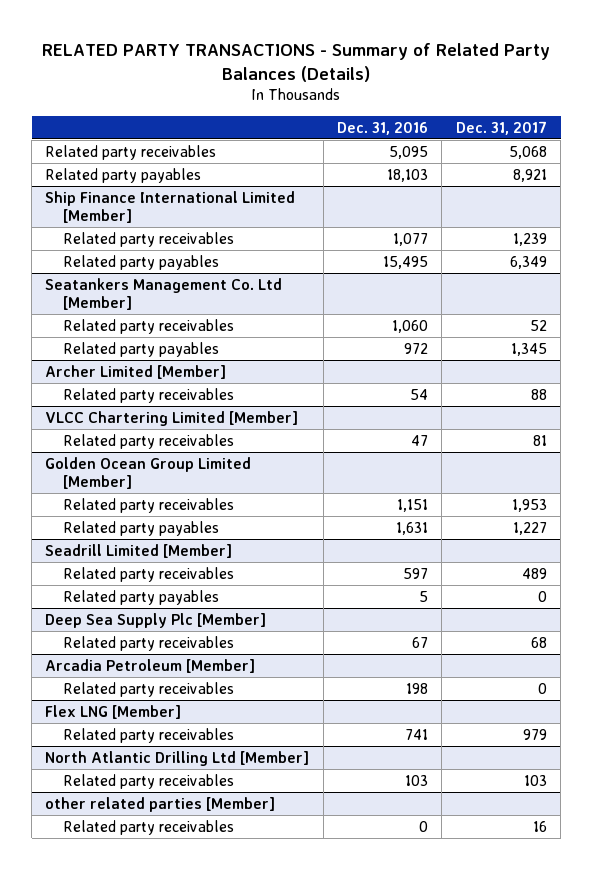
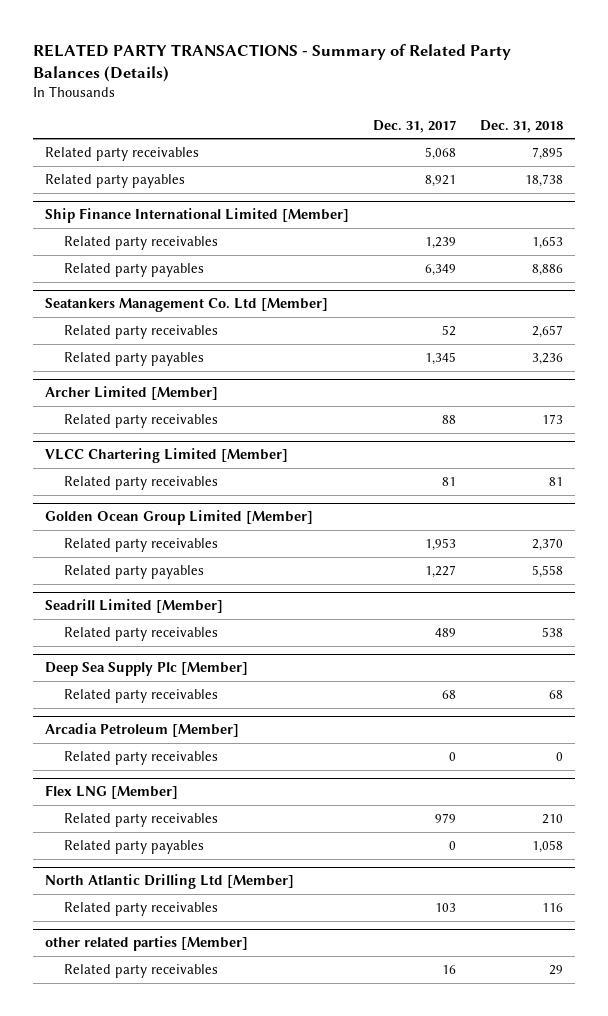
- | Dec. 31, 2016 | Dec. 31, 2017
+ | Dec. 31, 2017 | Dec. 31, 2018
@ Seadrill Limited [Member]
- Related party payables | 5 | 0
@ Flex LNG [Member]
+ Related party payables | 0 | 1,058

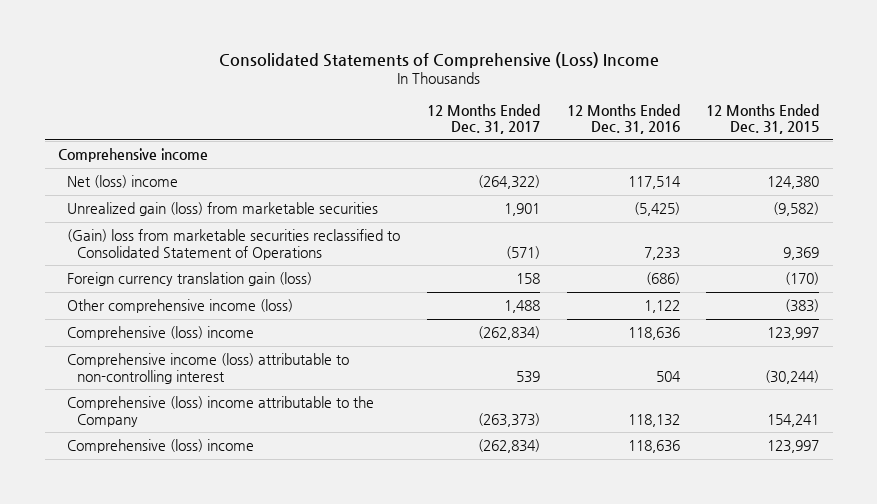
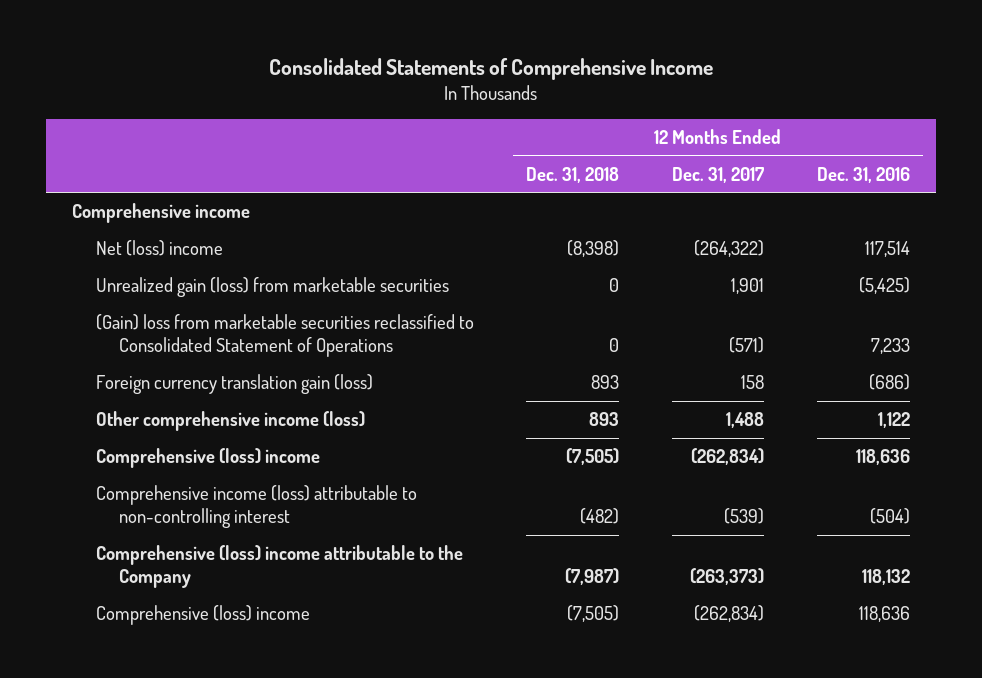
- Consolidated Statements of Comprehensive (Loss) Income
+ Consolidated Statements of Comprehensive Income
- | 12 Months Ended Dec. 31, 2017 | 12 Months Ended Dec. 31, 2016 | 12 Months Ended Dec. 31, 2015
+ | 12 Months Ended Dec. 31, 2018 | 12 Months Ended Dec. 31, 2017 | 12 Months Ended Dec. 31, 2016
- Comprehensive income (loss) attributable to non-controlling interest | 539 | 504 | (30,244)
+ Comprehensive income (loss) attributable to non-controlling interest | (482) | (539) | (504)

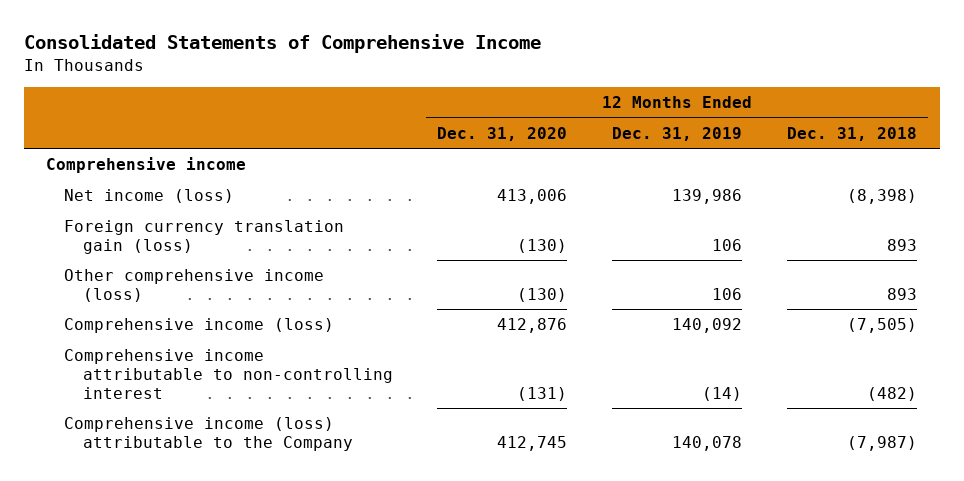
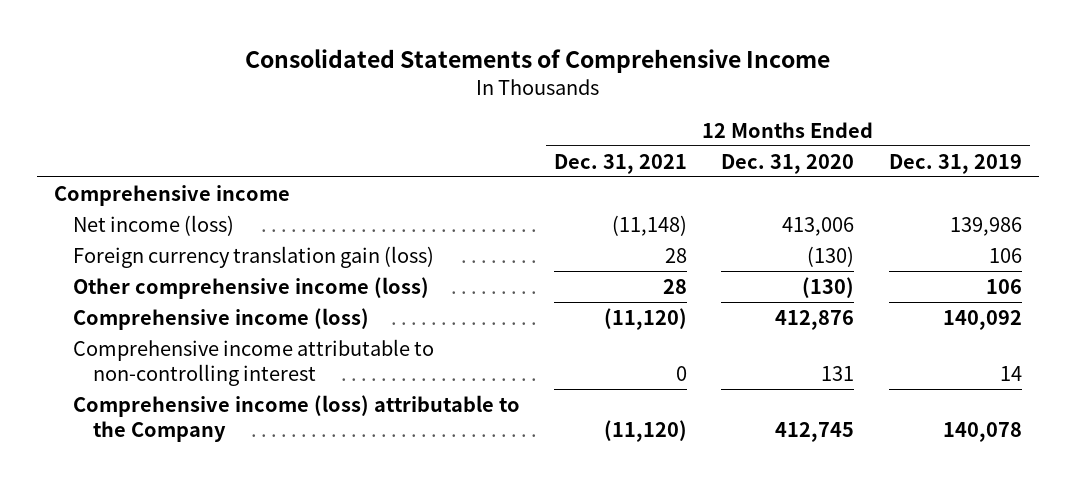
- | 12 Months Ended Dec. 31, 2020 | 12 Months Ended Dec. 31, 2019 | 12 Months Ended Dec. 31, 2018
+ | 12 Months Ended Dec. 31, 2021 | 12 Months Ended Dec. 31, 2020 | 12 Months Ended Dec. 31, 2019
- Comprehensive income attributable to non-controlling interest | (131) | (14) | (482)
+ Comprehensive income attributable to non-controlling interest | 0 | 131 | 14

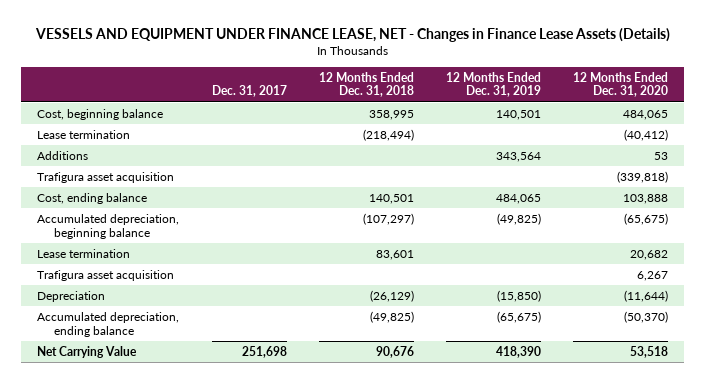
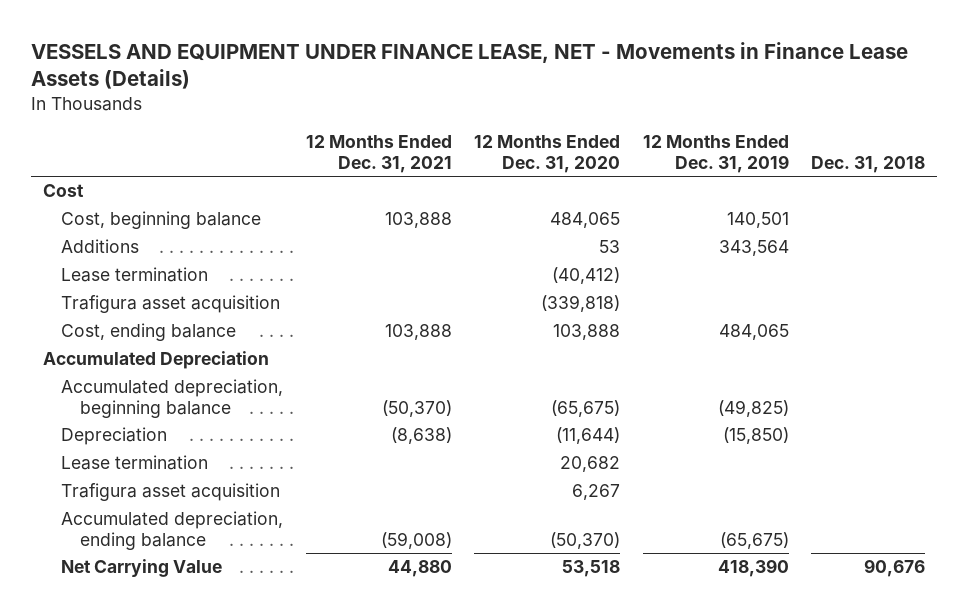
- VESSELS AND EQUIPMENT UNDER FINANCE LEASE, NET - Changes in Finance Lease Assets (Details)
+ VESSELS AND EQUIPMENT UNDER FINANCE LEASE, NET - Movements in Finance Lease Assets (Details)
- | Dec. 31, 2017 | 12 Months Ended Dec. 31, 2018 | 12 Months Ended Dec. 31, 2019 | 12 Months Ended Dec. 31, 2020
+ | 12 Months Ended Dec. 31, 2021 | 12 Months Ended Dec. 31, 2020 | 12 Months Ended Dec. 31, 2019 | Dec. 31, 2018
+ Cost
moved down: Lease termination | | (40,412) | |
+ Accumulated Depreciation
moved up: Depreciation | (8,638) | (11,644) | (15,850) |

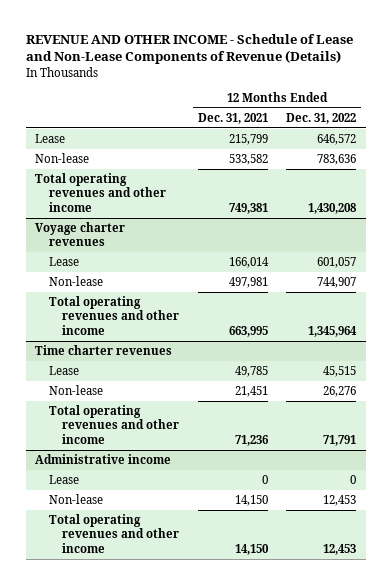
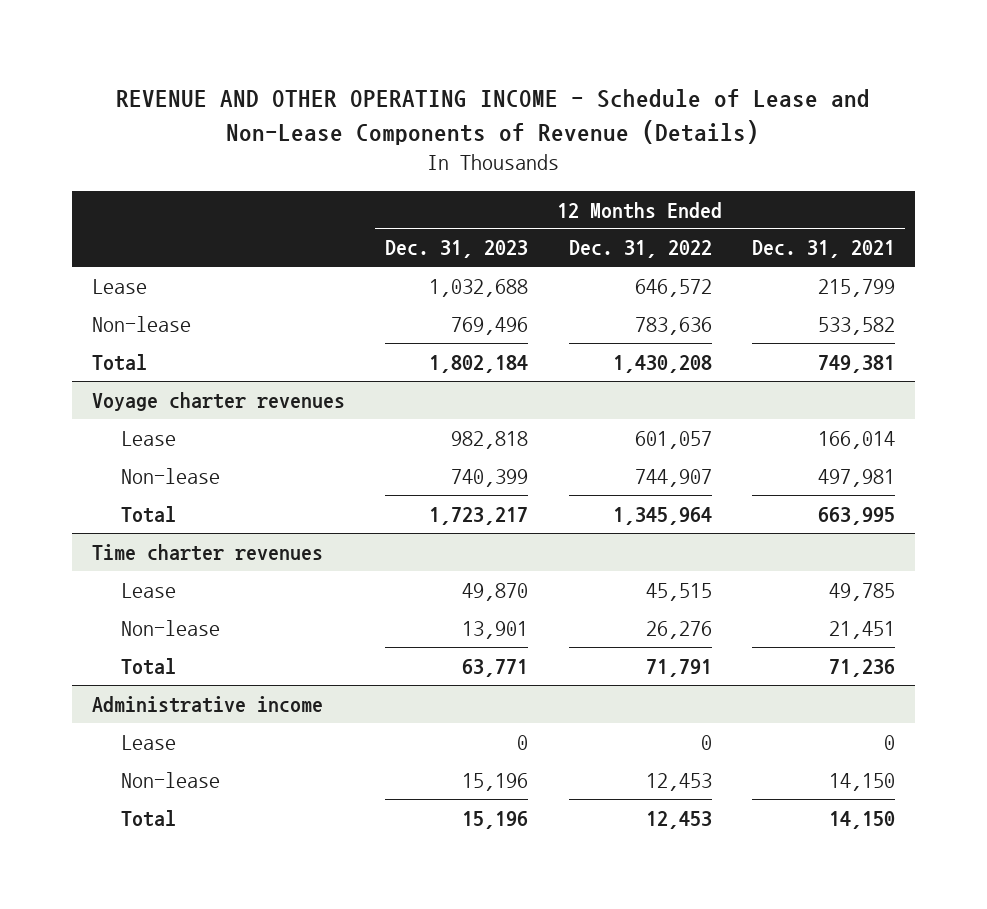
- REVENUE AND OTHER INCOME - Schedule of Lease and Non-Lease Components of Revenue (Details)
+ REVENUE AND OTHER OPERATING INCOME - Schedule of Lease and Non-Lease Components of Revenue (Details)
- | 12 Months Ended Dec. 31, 2021 | 12 Months Ended Dec. 31, 2022
+ | 12 Months Ended Dec. 31, 2023 | 12 Months Ended Dec. 31, 2022 | 12 Months Ended Dec. 31, 2021
- Total operating revenues and other income | 749,381 | 1,430,208
+ Total | 1,802,184 | 1,430,208 | 749,381
@ Voyage charter revenues
- Total operating revenues and other income | 663,995 | 1,345,964
+ Total | 1,723,217 | 1,345,964 | 663,995
@ Time charter revenues
- Total operating revenues and other income | 71,236 | 71,791
+ Total | 63,771 | 71,791 | 71,236
@ Administrative income
- Total operating revenues and other income | 14,150 | 12,453
+ Total | 15,196 | 12,453 | 14,150

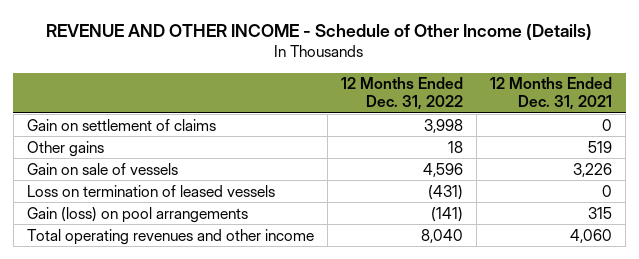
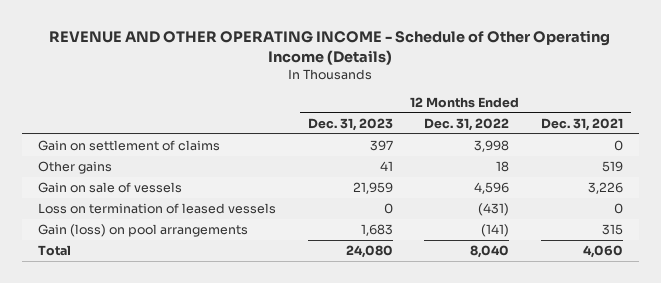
- REVENUE AND OTHER INCOME - Schedule of Other Income (Details)
+ REVENUE AND OTHER OPERATING INCOME - Schedule of Other Operating Income (Details)
- | 12 Months Ended Dec. 31, 2022 | 12 Months Ended Dec. 31, 2021
+ | 12 Months Ended Dec. 31, 2023 | 12 Months Ended Dec. 31, 2022 | 12 Months Ended Dec. 31, 2021
- Total operating revenues and other income | 8,040 | 4,060
+ Total | 24,080 | 8,040 | 4,060

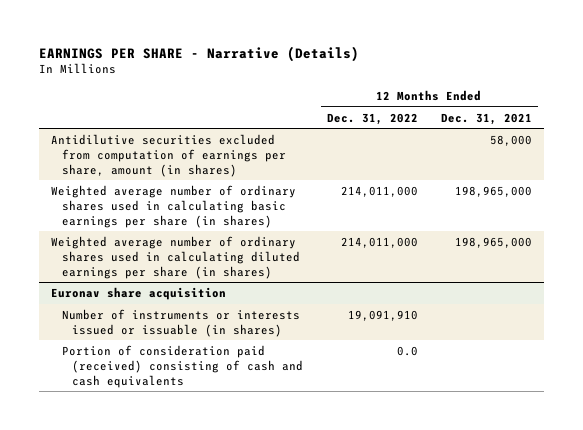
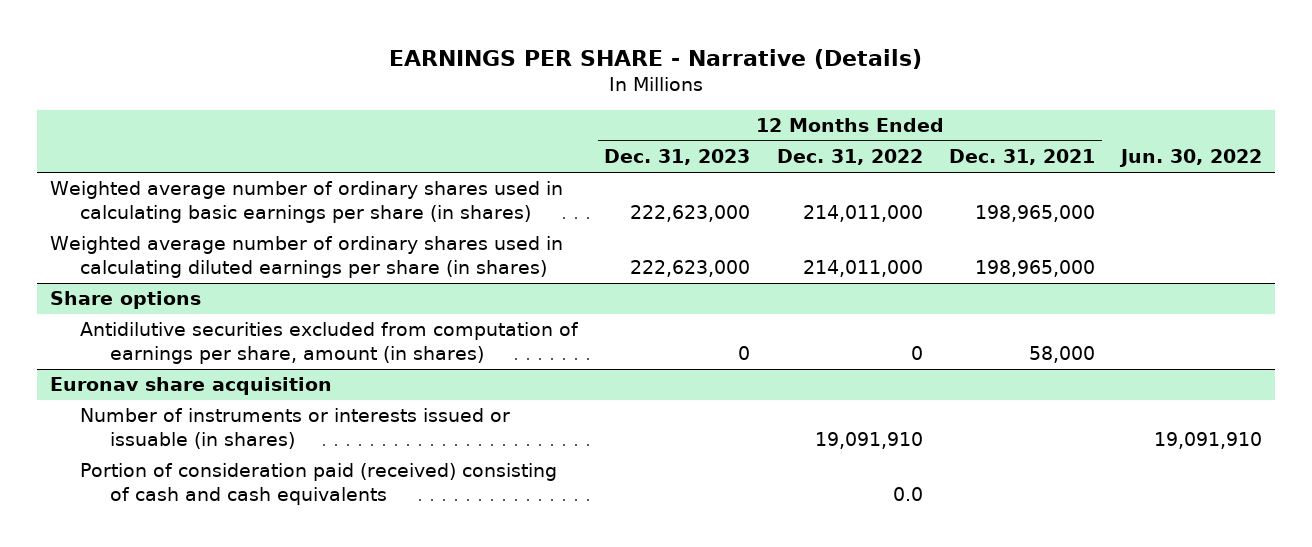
- | 12 Months Ended Dec. 31, 2022 | 12 Months Ended Dec. 31, 2021
+ | 12 Months Ended Dec. 31, 2023 | 12 Months Ended Dec. 31, 2022 | 12 Months Ended Dec. 31, 2021 | Jun. 30, 2022
- Antidilutive securities excluded from computation of earnings per share, amount (in shares) | | 58,000
+ Share options
+ Antidilutive securities excluded from computation of earnings per share, amount (in shares) | 0 | 0 | 58,000 |

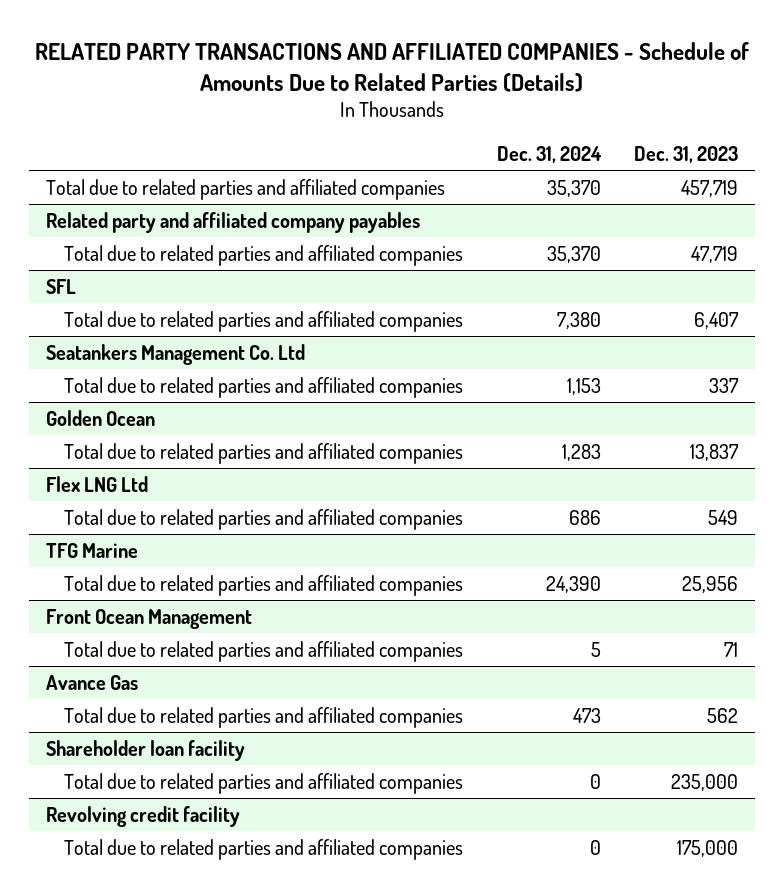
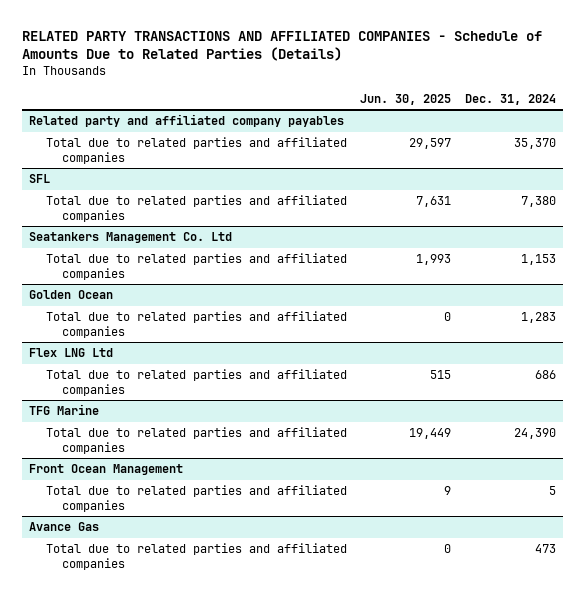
- | Dec. 31, 2024 | Dec. 31, 2023
+ | Jun. 30, 2025 | Dec. 31, 2024
- Total due to related parties and affiliated companies | 35,370 | 457,719
- Shareholder loan facility
- Total due to related parties and affiliated companies | 0 | 235,000
- Revolving credit facility
- Total due to related parties and affiliated companies | 0 | 175,000

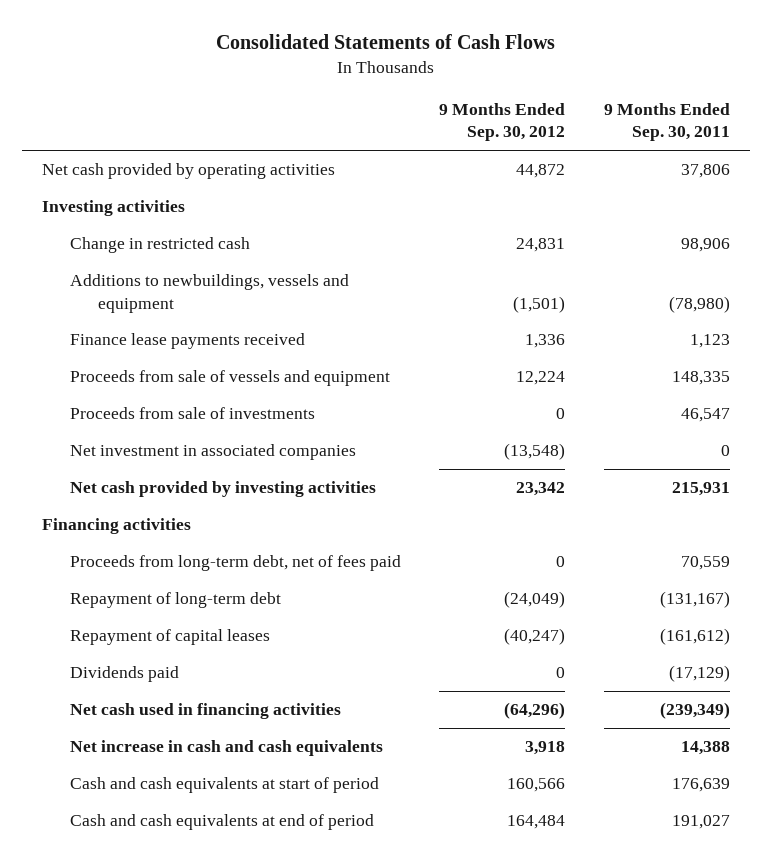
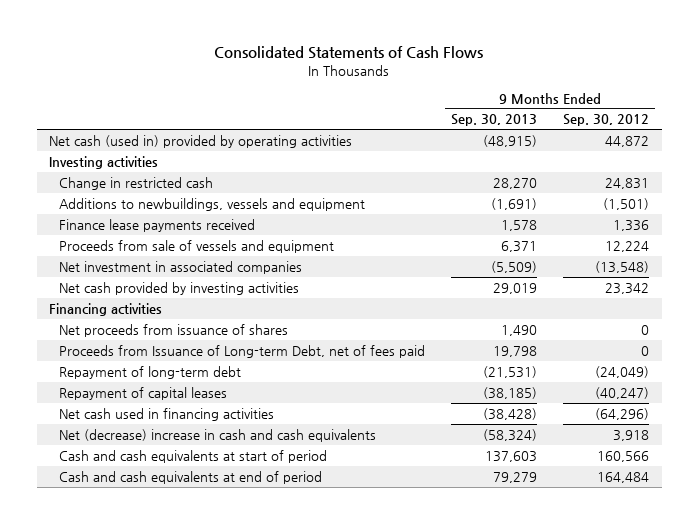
- | 9 Months Ended Sep. 30, 2012 | 9 Months Ended Sep. 30, 2011
+ | 9 Months Ended Sep. 30, 2013 | 9 Months Ended Sep. 30, 2012
- Net cash provided by operating activities | 44,872 | 37,806
+ Net cash (used in) provided by operating activities | (48,915) | 44,872
- Proceeds from sale of investments | 0 | 46,547
- Proceeds from long-term debt, net of fees paid | 0 | 70,559
+ Net proceeds from issuance of shares | 1,490 | 0
+ Proceeds from Issuance of Long-term Debt, net of fees paid | 19,798 | 0
- Dividends paid | 0 | (17,129)
- Net increase in cash and cash equivalents | 3,918 | 14,388
+ Net (decrease) increase in cash and cash equivalents | (58,324) | 3,918

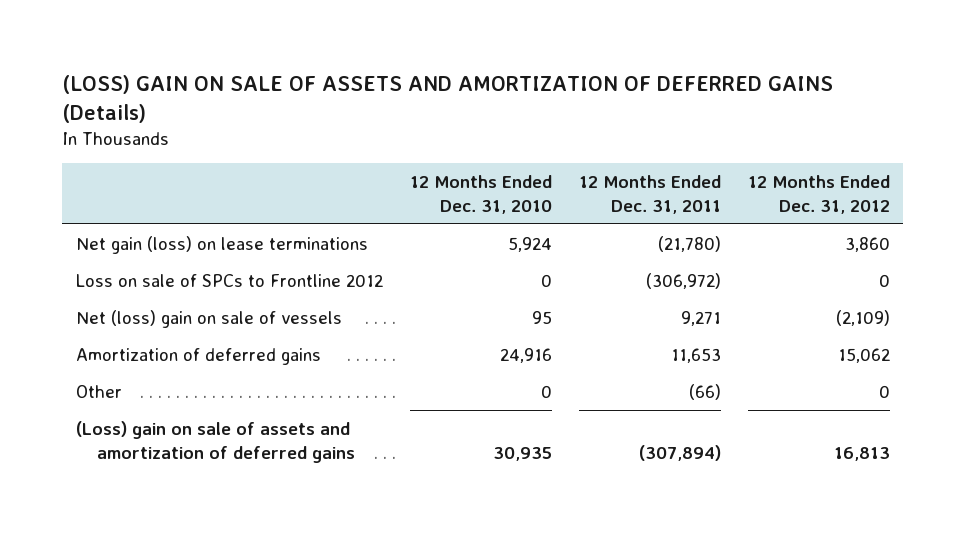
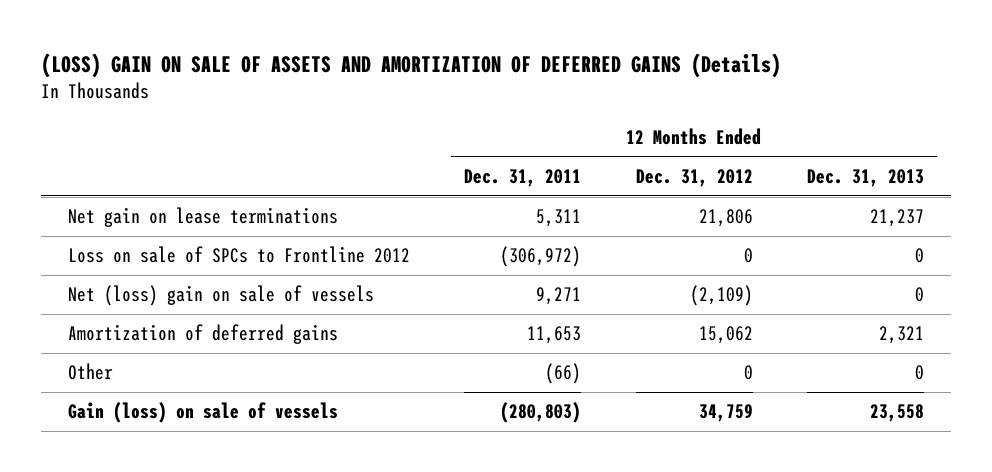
- | 12 Months Ended Dec. 31, 2010 | 12 Months Ended Dec. 31, 2011 | 12 Months Ended Dec. 31, 2012
+ | 12 Months Ended Dec. 31, 2011 | 12 Months Ended Dec. 31, 2012 | 12 Months Ended Dec. 31, 2013
- Net gain (loss) on lease terminations | 5,924 | (21,780) | 3,860
+ Net gain on lease terminations | 5,311 | 21,806 | 21,237
- (Loss) gain on sale of assets and amortization of deferred gains | 30,935 | (307,894) | 16,813
+ Gain (loss) on sale of vessels | (280,803) | 34,759 | 23,558

